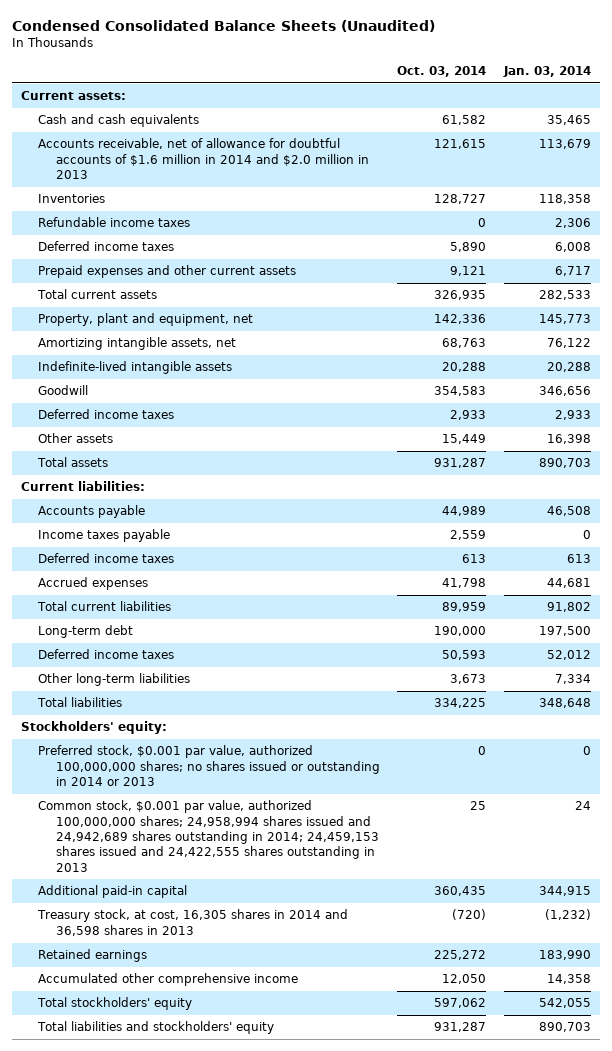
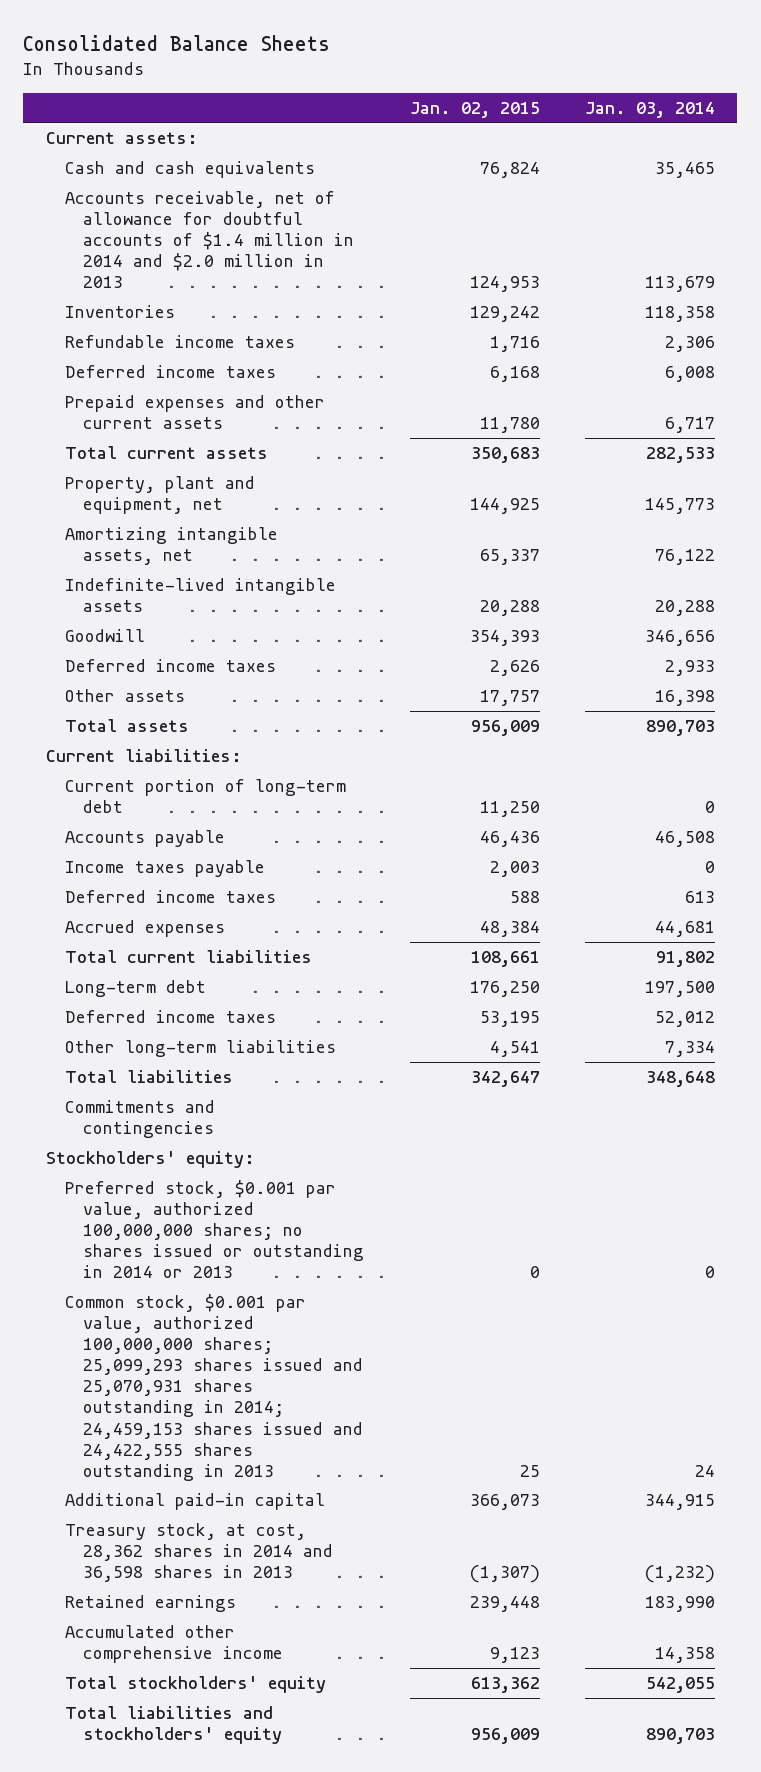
- Condensed Consolidated Balance Sheets (Unaudited)
+ Consolidated Balance Sheets
- | Oct. 03, 2014 | Jan. 03, 2014
+ | Jan. 02, 2015 | Jan. 03, 2014
- Accounts receivable, net of allowance for doubtful accounts of $1.6 million in 2014 and $2.0 million in 2013 | 121,615 | 113,679
+ Accounts receivable, net of allowance for doubtful accounts of $1.4 million in 2014 and $2.0 million in 2013 | 124,953 | 113,679
+ Current portion of long-term debt | 11,250 | 0
+ Commitments and contingencies
- Common stock, $0.001 par value, authorized 100,000,000 shares; 24,958,994 shares issued and 24,942,689 shares outstanding in 2014; 24,459,153 shares issued and 24,422,555 shares outstanding in 2013 | 25 | 24
+ Common stock, $0.001 par value, authorized 100,000,000 shares; 25,099,293 shares issued and 25,070,931 shares outstanding in 2014; 24,459,153 shares issued and 24,422,555 shares outstanding in 2013 | 25 | 24
- Treasury stock, at cost, 16,305 shares in 2014 and 36,598 shares in 2013 | (720) | (1,232)
+ Treasury stock, at cost, 28,362 shares in 2014 and 36,598 shares in 2013 | (1,307) | (1,232)

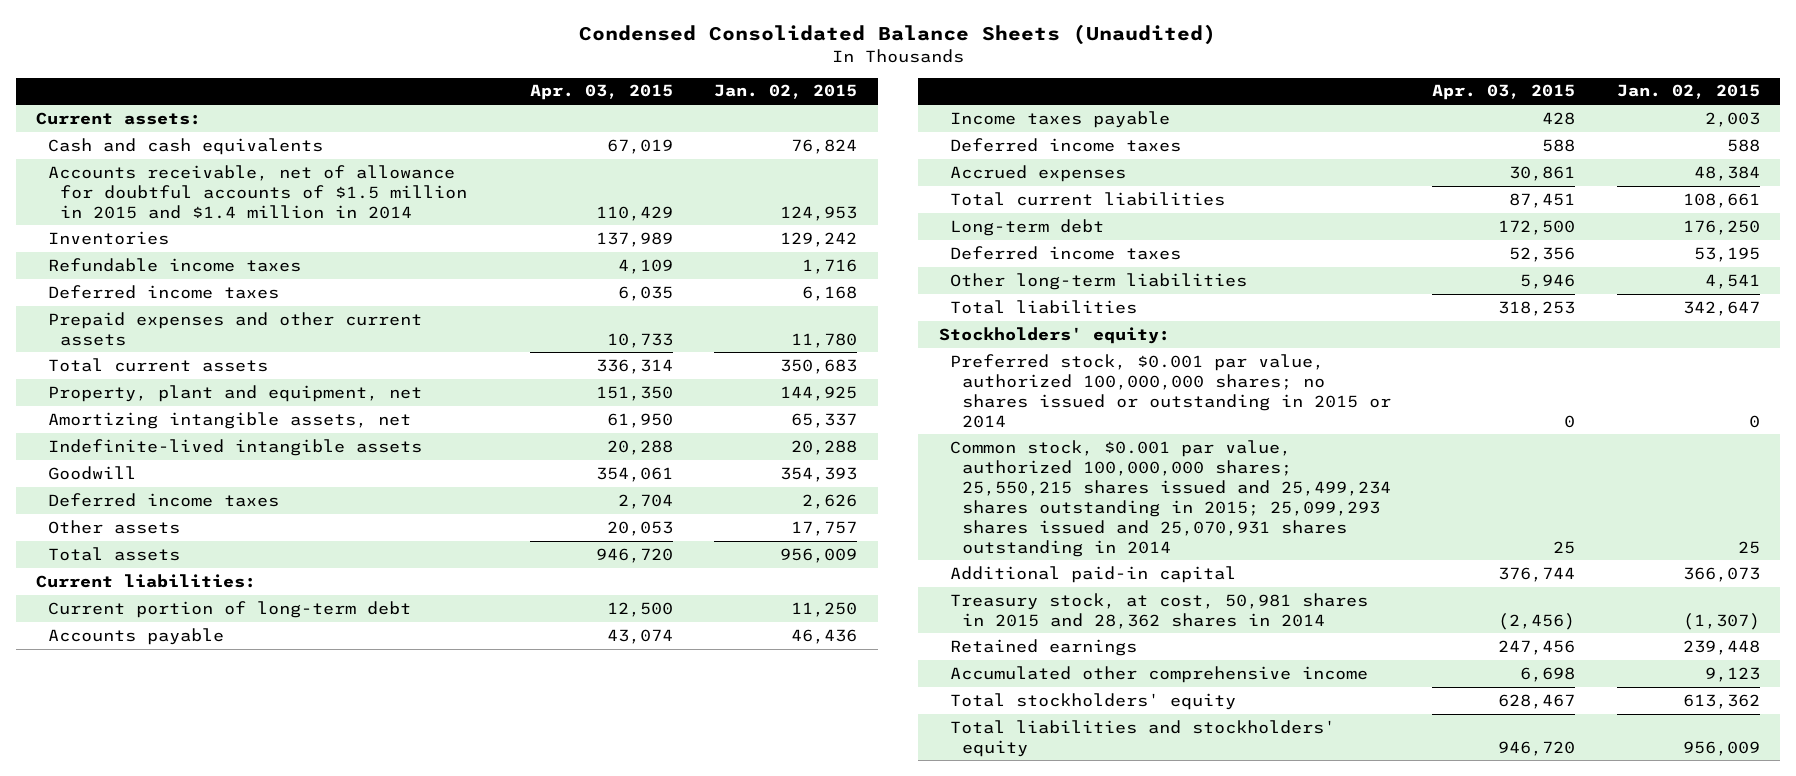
- Consolidated Balance Sheets
+ Condensed Consolidated Balance Sheets (Unaudited)
- | Jan. 02, 2015 | Jan. 03, 2014
+ | Apr. 03, 2015 | Jan. 02, 2015
- Accounts receivable, net of allowance for doubtful accounts of $1.4 million in 2014 and $2.0 million in 2013 | 124,953 | 113,679
+ Accounts receivable, net of allowance for doubtful accounts of $1.5 million in 2015 and $1.4 million in 2014 | 110,429 | 124,953
- Commitments and contingencies
- Preferred stock, $0.001 par value, authorized 100,000,000 shares; no shares issued or outstanding in 2014 or 2013 | 0 | 0
- Common stock, $0.001 par value, authorized 100,000,000 shares; 25,099,293 shares issued and 25,070,931 shares outstanding in 2014; 24,459,153 shares issued and 24,422,555 shares outstanding in 2013 | 25 | 24
+ Preferred stock, $0.001 par value, authorized 100,000,000 shares; no shares issued or outstanding in 2015 or 2014 | 0 | 0
+ Common stock, $0.001 par value, authorized 100,000,000 shares; 25,550,215 shares issued and 25,499,234 shares outstanding in 2015; 25,099,293 shares issued and 25,070,931 shares outstanding in 2014 | 25 | 25
- Treasury stock, at cost, 28,362 shares in 2014 and 36,598 shares in 2013 | (1,307) | (1,232)
+ Treasury stock, at cost, 50,981 shares in 2015 and 28,362 shares in 2014 | (2,456) | (1,307)

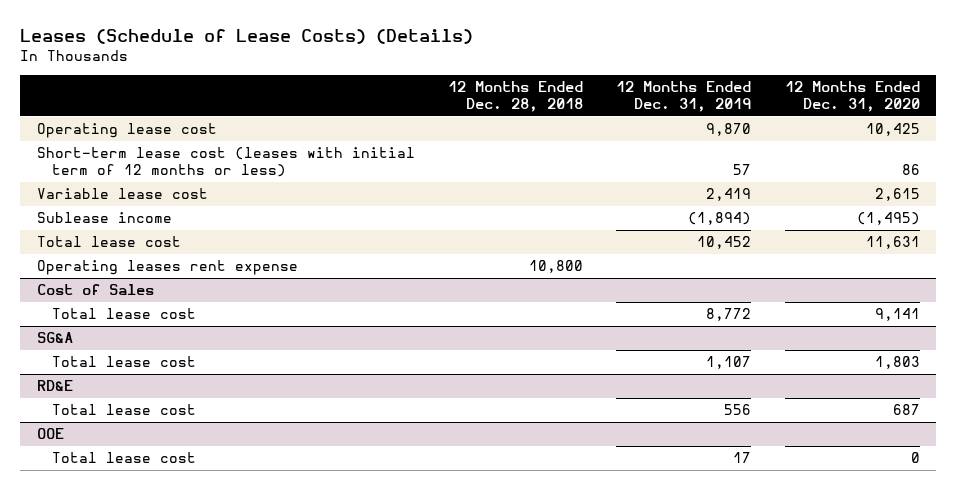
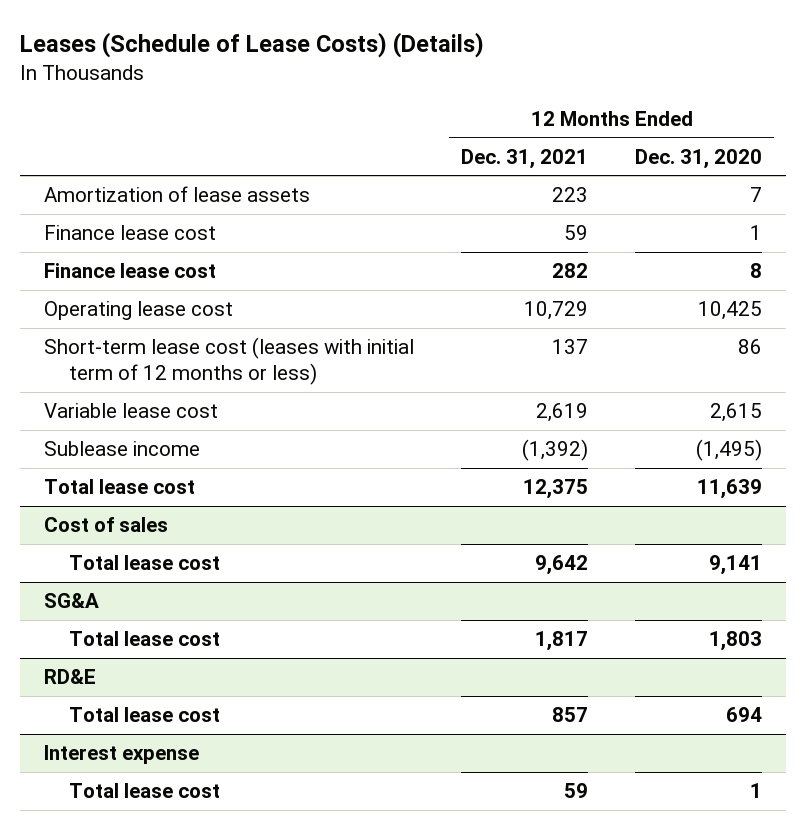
- | 12 Months Ended Dec. 28, 2018 | 12 Months Ended Dec. 31, 2019 | 12 Months Ended Dec. 31, 2020
+ | 12 Months Ended Dec. 31, 2021 | 12 Months Ended Dec. 31, 2020
+ Amortization of lease assets | 223 | 7
+ Finance lease cost | 59 | 1
+ Finance lease cost | 282 | 8
- Total lease cost | | 10,452 | 11,631
- Operating leases rent expense | 10,800 | |
- Cost of Sales
+ Total lease cost | 12,375 | 11,639
+ Cost of sales
@ RD&E
- Total lease cost | | 556 | 687
- OOE
- Total lease cost | | 17 | 0
@ RD&E
+ Total lease cost | 857 | 694
+ Interest expense
+ Total lease cost | 59 | 1

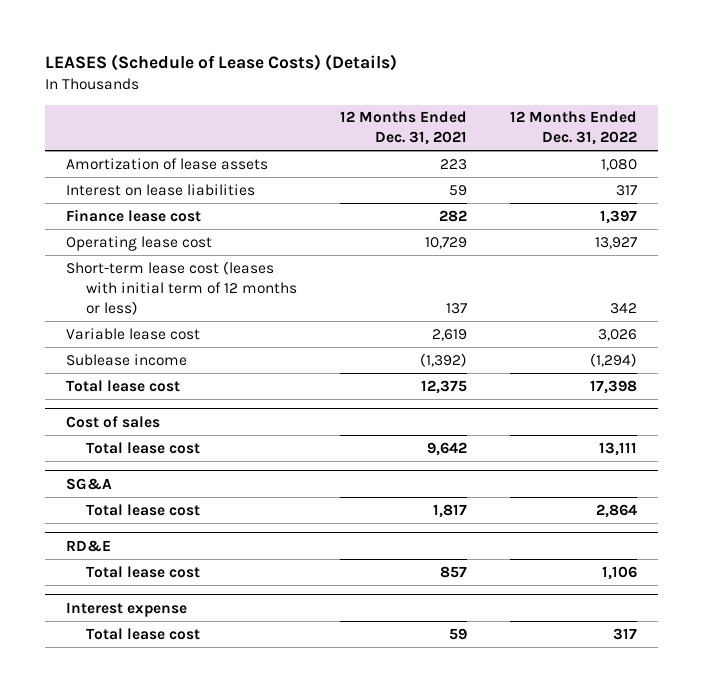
- Leases (Schedule of Lease Costs) (Details)
+ LEASES (Schedule of Lease Costs) (Details)
- | 12 Months Ended Dec. 31, 2021 | 12 Months Ended Dec. 31, 2020
+ | 12 Months Ended Dec. 31, 2021 | 12 Months Ended Dec. 31, 2022
- Finance lease cost | 59 | 1
+ Interest on lease liabilities | 59 | 317

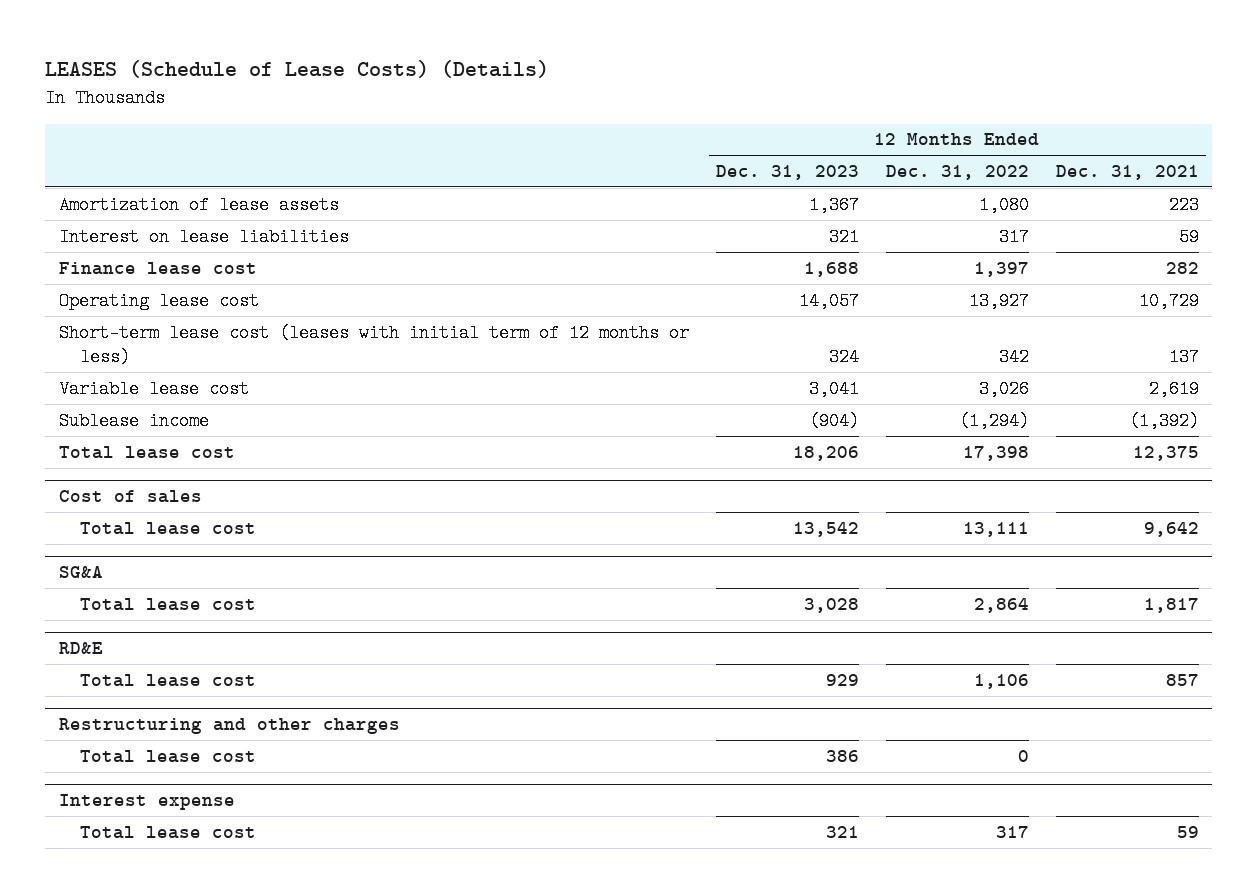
- | 12 Months Ended Dec. 31, 2021 | 12 Months Ended Dec. 31, 2022
+ | 12 Months Ended Dec. 31, 2023 | 12 Months Ended Dec. 31, 2022 | 12 Months Ended Dec. 31, 2021
+ Restructuring and other charges
+ Total lease cost | 386 | 0 |

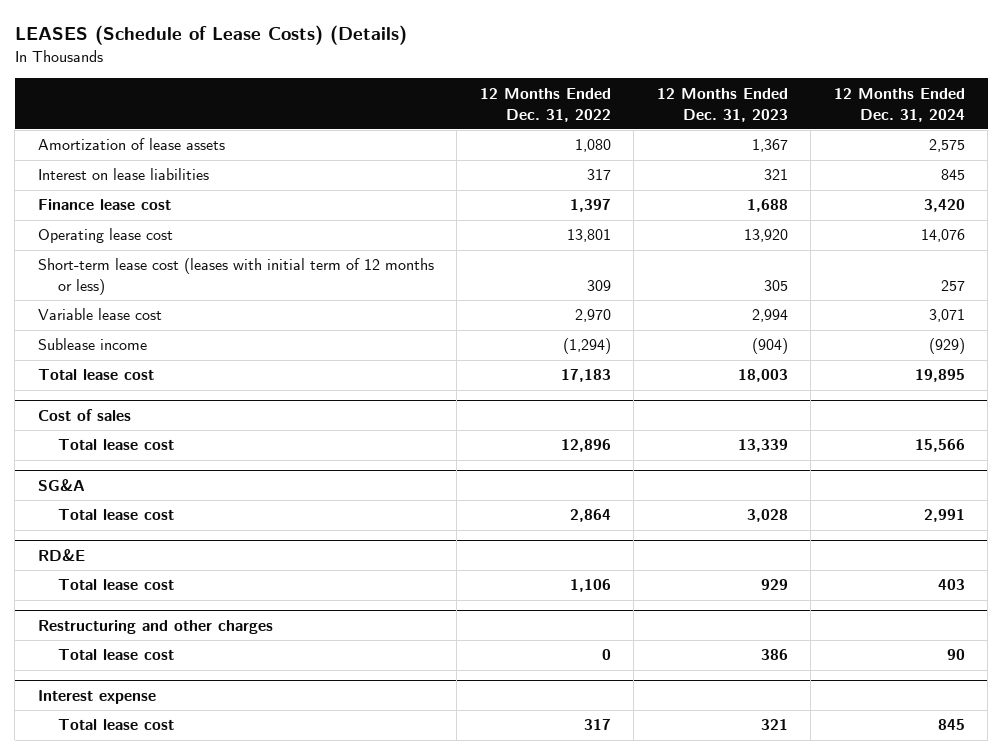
- | 12 Months Ended Dec. 31, 2023 | 12 Months Ended Dec. 31, 2022 | 12 Months Ended Dec. 31, 2021
+ | 12 Months Ended Dec. 31, 2022 | 12 Months Ended Dec. 31, 2023 | 12 Months Ended Dec. 31, 2024
- Operating lease cost | 14,057 | 13,927 | 10,729
- Short-term lease cost (leases with initial term of 12 months or less) | 324 | 342 | 137
- Variable lease cost | 3,041 | 3,026 | 2,619
+ Operating lease cost | 13,801 | 13,920 | 14,076
+ Short-term lease cost (leases with initial term of 12 months or less) | 309 | 305 | 257
+ Variable lease cost | 2,970 | 2,994 | 3,071
- Total lease cost | 18,206 | 17,398 | 12,375
+ Total lease cost | 17,183 | 18,003 | 19,895
@ Cost of sales
- Total lease cost | 13,542 | 13,111 | 9,642
+ Total lease cost | 12,896 | 13,339 | 15,566

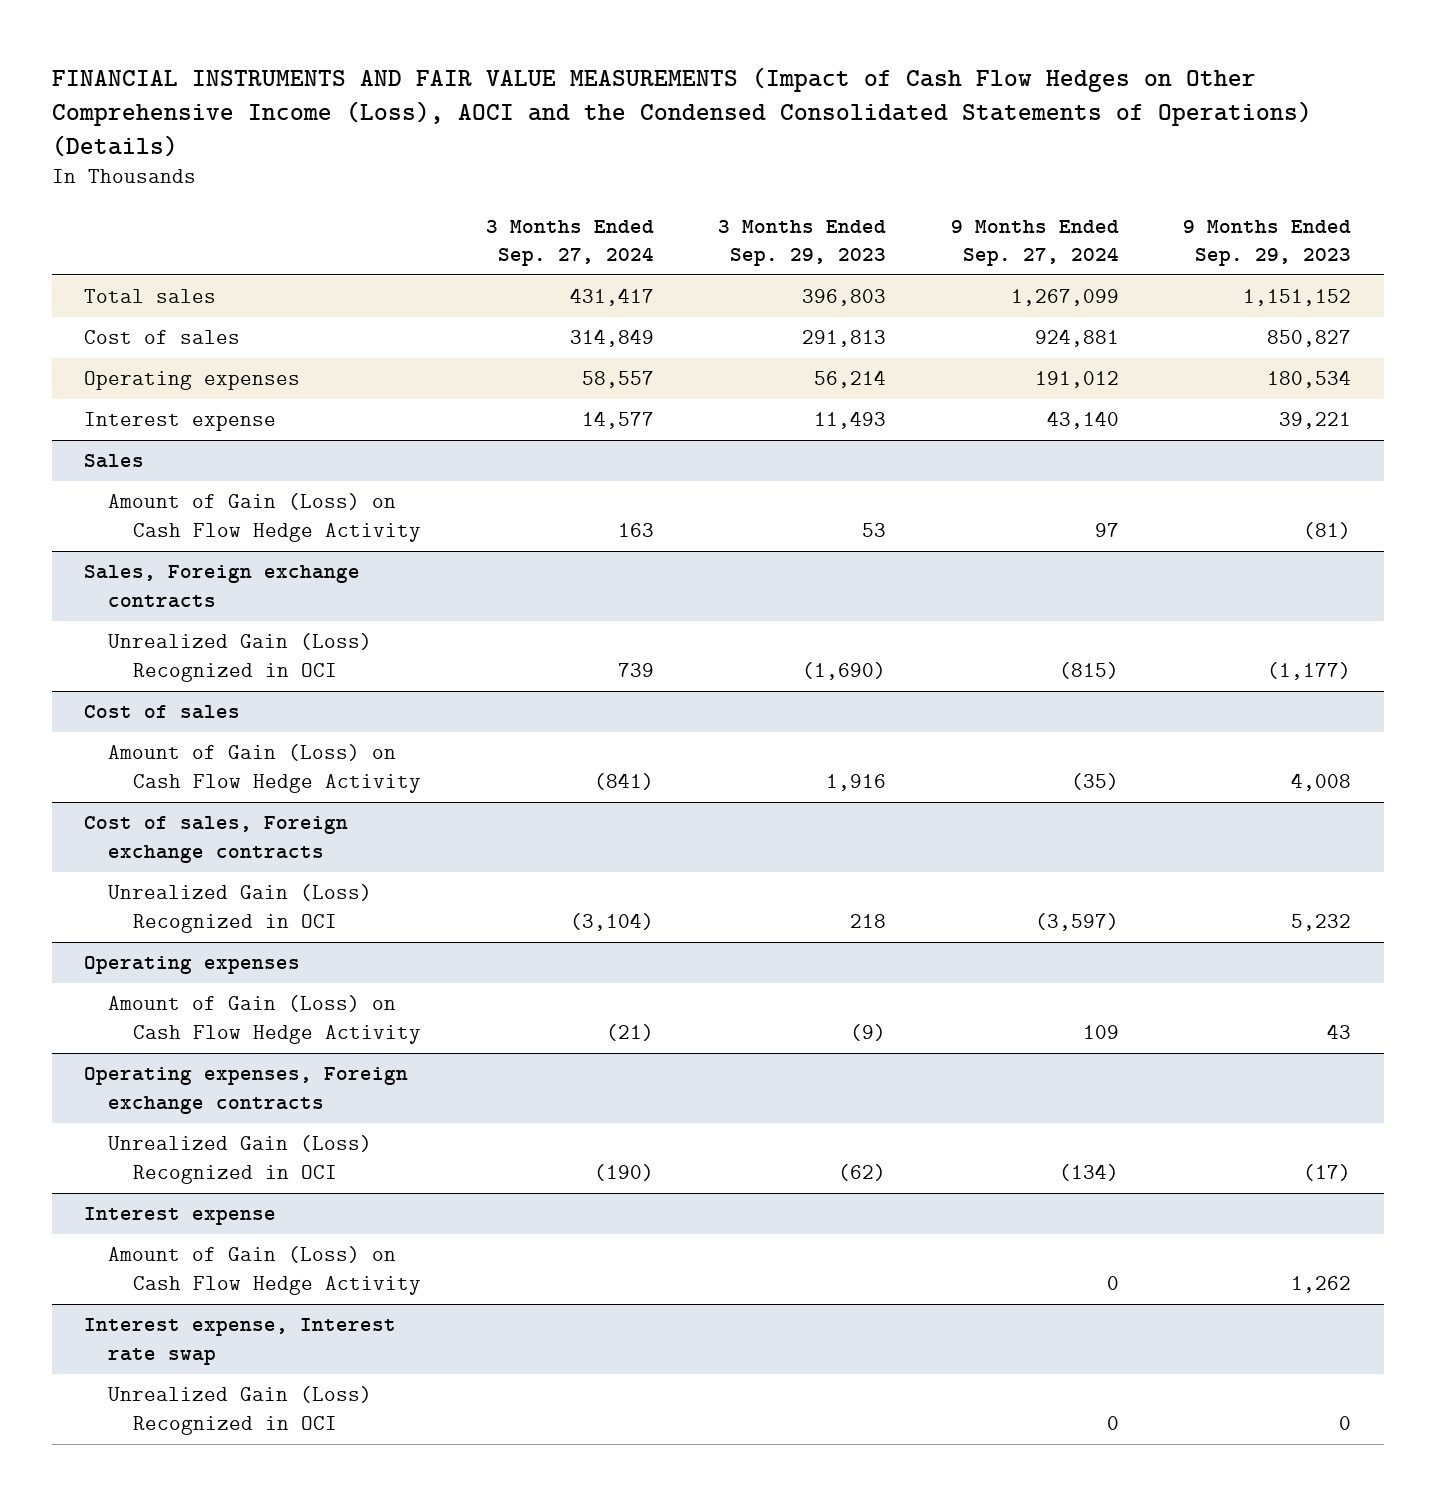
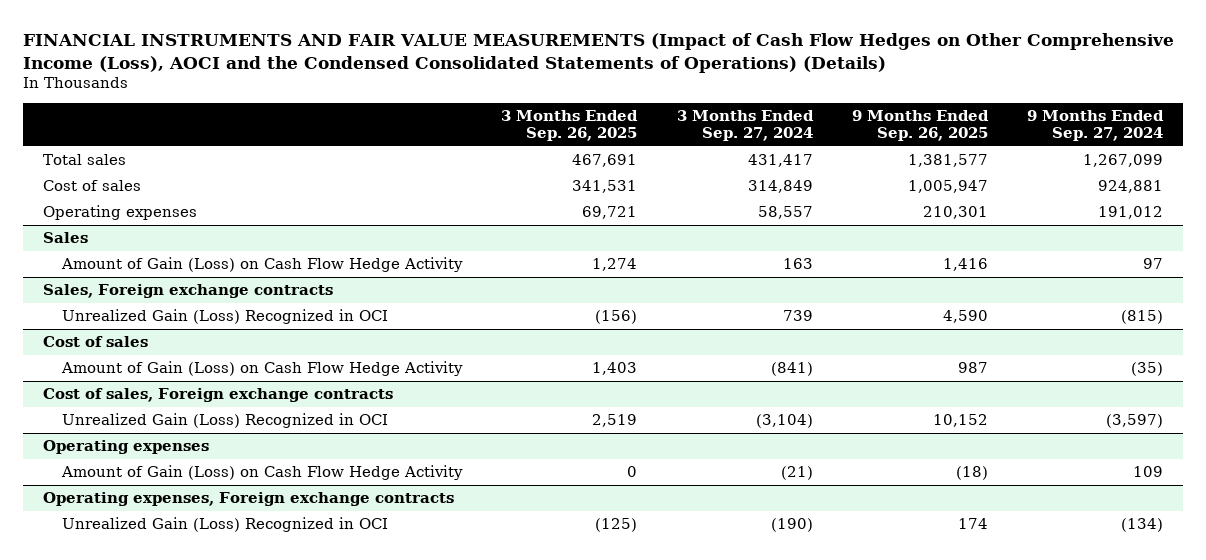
- | 3 Months Ended Sep. 27, 2024 | 3 Months Ended Sep. 29, 2023 | 9 Months Ended Sep. 27, 2024 | 9 Months Ended Sep. 29, 2023
+ | 3 Months Ended Sep. 26, 2025 | 3 Months Ended Sep. 27, 2024 | 9 Months Ended Sep. 26, 2025 | 9 Months Ended Sep. 27, 2024
- Interest expense | 14,577 | 11,493 | 43,140 | 39,221
- Interest expense
- Amount of Gain (Loss) on Cash Flow Hedge Activity | | | 0 | 1,262
- Interest expense, Interest rate swap
- Unrealized Gain (Loss) Recognized in OCI | | | 0 | 0

